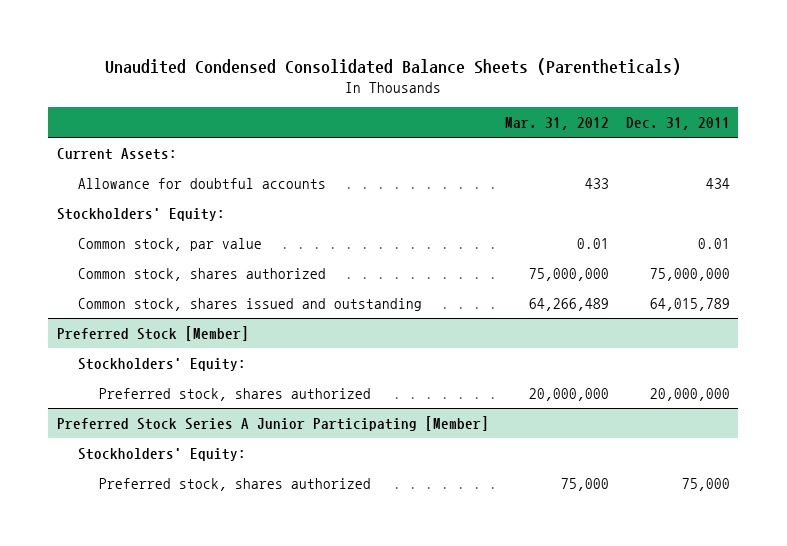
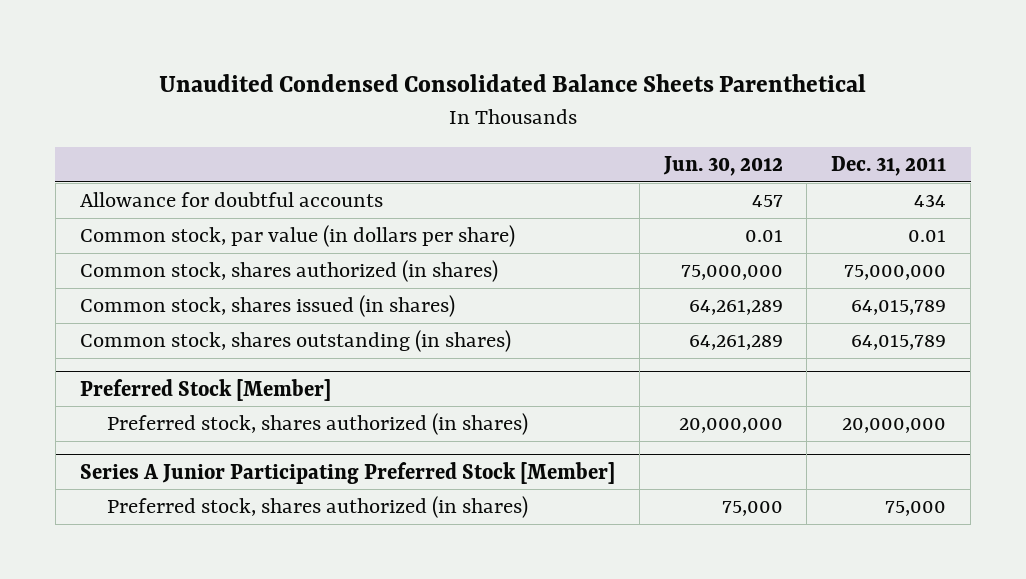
- Unaudited Condensed Consolidated Balance Sheets (Parentheticals)
+ Unaudited Condensed Consolidated Balance Sheets Parenthetical
- | Mar. 31, 2012 | Dec. 31, 2011
+ | Jun. 30, 2012 | Dec. 31, 2011
- Current Assets:
- Stockholders' Equity:
- Common stock, par value | 0.01 | 0.01
- Common stock, shares authorized | 75,000,000 | 75,000,000
- Common stock, shares issued and outstanding | 64,266,489 | 64,015,789
+ Common stock, par value (in dollars per share) | 0.01 | 0.01
+ Common stock, shares authorized (in shares) | 75,000,000 | 75,000,000
+ Common stock, shares issued (in shares) | 64,261,289 | 64,015,789
+ Common stock, shares outstanding (in shares) | 64,261,289 | 64,015,789
@ Preferred Stock [Member]
- Stockholders' Equity:
- Preferred stock, shares authorized | 20,000,000 | 20,000,000
- Preferred Stock Series A Junior Participating [Member]
- Stockholders' Equity:
- Preferred stock, shares authorized | 75,000 | 75,000
@ Preferred Stock [Member]
+ Preferred stock, shares authorized (in shares) | 20,000,000 | 20,000,000
+ Series A Junior Participating Preferred Stock [Member]
+ Preferred stock, shares authorized (in shares) | 75,000 | 75,000

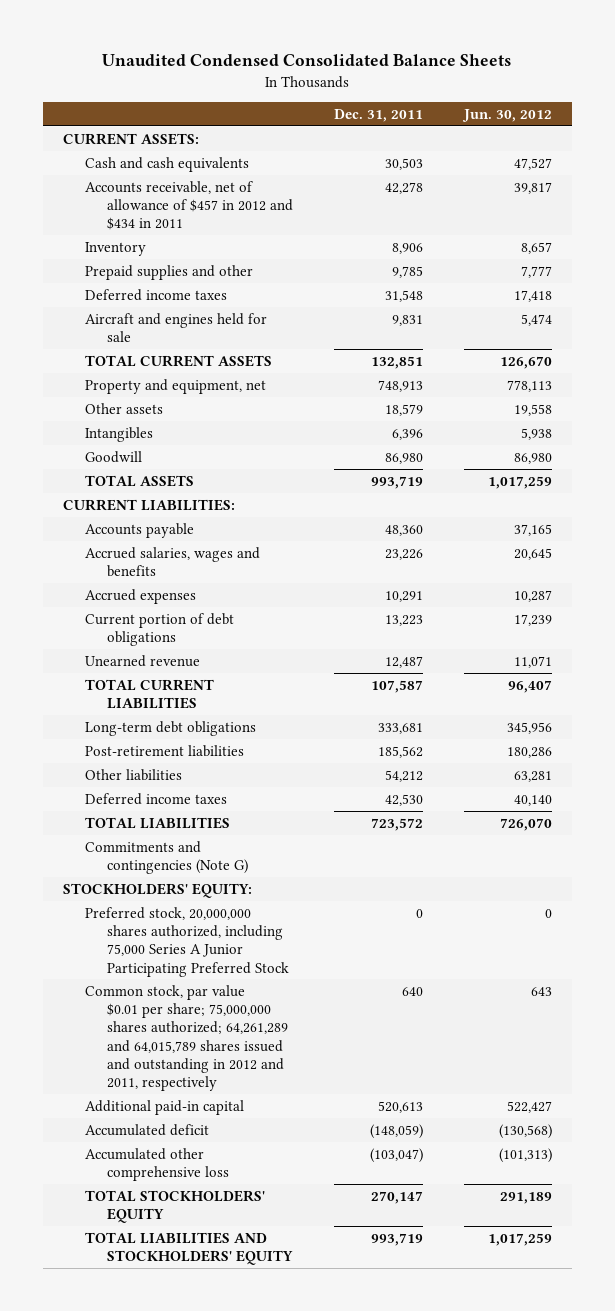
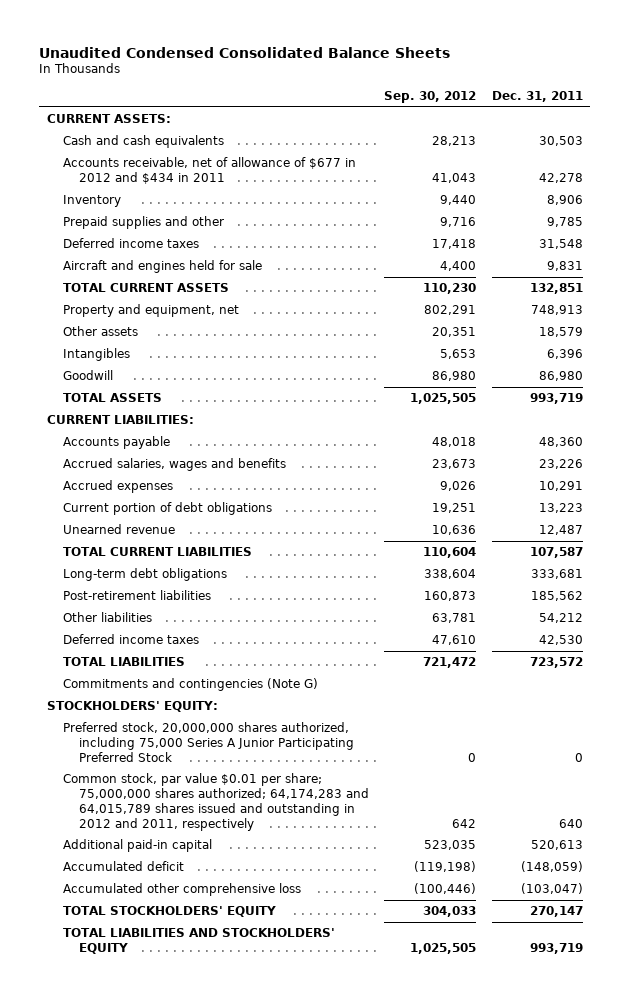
- | Dec. 31, 2011 | Jun. 30, 2012
+ | Sep. 30, 2012 | Dec. 31, 2011
- Accounts receivable, net of allowance of $457 in 2012 and $434 in 2011 | 42,278 | 39,817
+ Accounts receivable, net of allowance of $677 in 2012 and $434 in 2011 | 41,043 | 42,278
- Common stock, par value $0.01 per share; 75,000,000 shares authorized; 64,261,289 and 64,015,789 shares issued and outstanding in 2012 and 2011, respectively | 640 | 643
+ Common stock, par value $0.01 per share; 75,000,000 shares authorized; 64,174,283 and 64,015,789 shares issued and outstanding in 2012 and 2011, respectively | 642 | 640

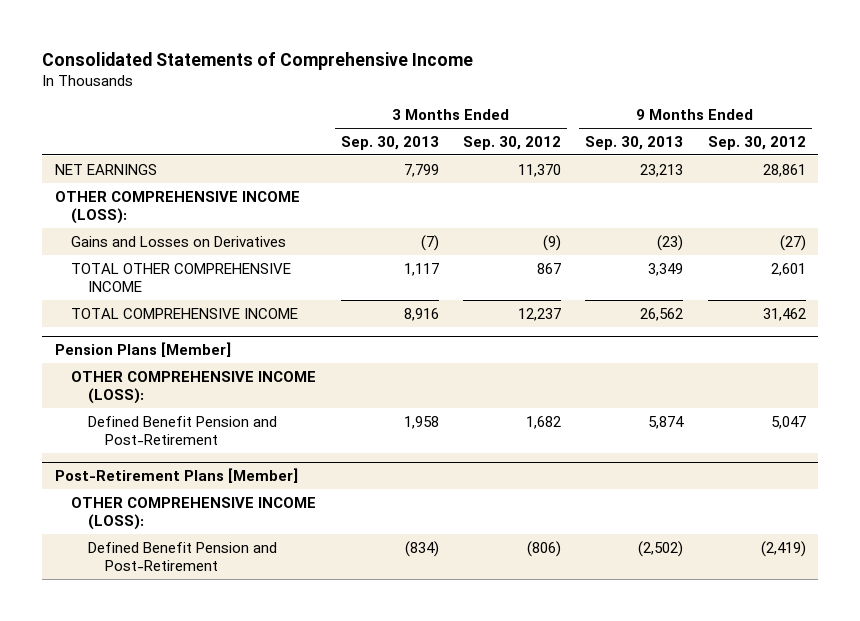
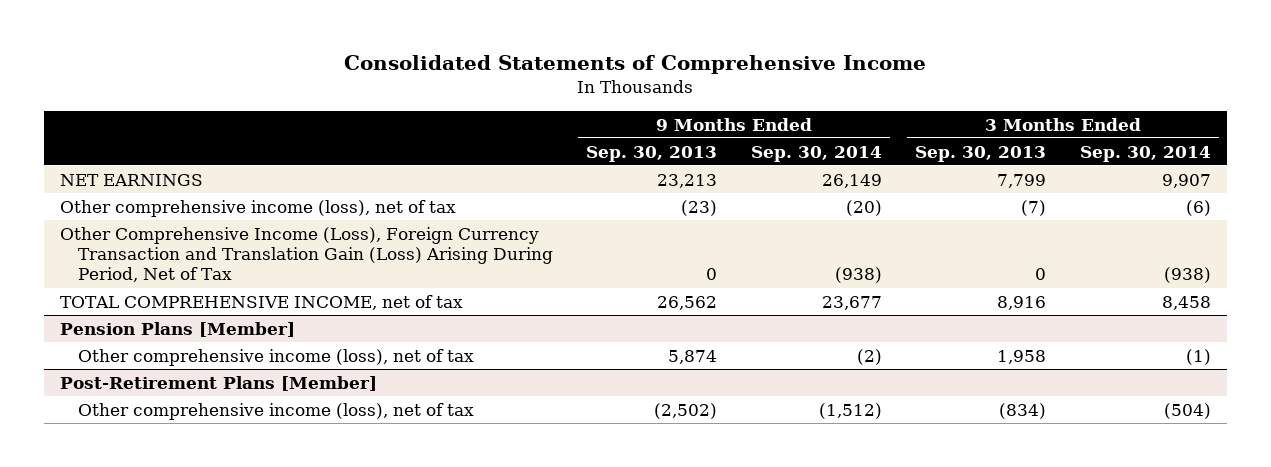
- | 3 Months Ended Sep. 30, 2013 | 3 Months Ended Sep. 30, 2012 | 9 Months Ended Sep. 30, 2013 | 9 Months Ended Sep. 30, 2012
+ | 9 Months Ended Sep. 30, 2013 | 9 Months Ended Sep. 30, 2014 | 3 Months Ended Sep. 30, 2013 | 3 Months Ended Sep. 30, 2014
- OTHER COMPREHENSIVE INCOME (LOSS):
- Gains and Losses on Derivatives | (7) | (9) | (23) | (27)
- TOTAL OTHER COMPREHENSIVE INCOME | 1,117 | 867 | 3,349 | 2,601
- TOTAL COMPREHENSIVE INCOME | 8,916 | 12,237 | 26,562 | 31,462
+ Other comprehensive income (loss), net of tax | (23) | (20) | (7) | (6)
+ Other Comprehensive Income (Loss), Foreign Currency Transaction and Translation Gain (Loss) Arising During Period, Net of Tax | 0 | (938) | 0 | (938)
+ TOTAL COMPREHENSIVE INCOME, net of tax | 26,562 | 23,677 | 8,916 | 8,458
@ Pension Plans [Member]
- OTHER COMPREHENSIVE INCOME (LOSS):
- Defined Benefit Pension and Post-Retirement | 1,958 | 1,682 | 5,874 | 5,047
+ Other comprehensive income (loss), net of tax | 5,874 | (2) | 1,958 | (1)
@ Post-Retirement Plans [Member]
- OTHER COMPREHENSIVE INCOME (LOSS):
- Defined Benefit Pension and Post-Retirement | (834) | (806) | (2,502) | (2,419)
+ Other comprehensive income (loss), net of tax | (2,502) | (1,512) | (834) | (504)

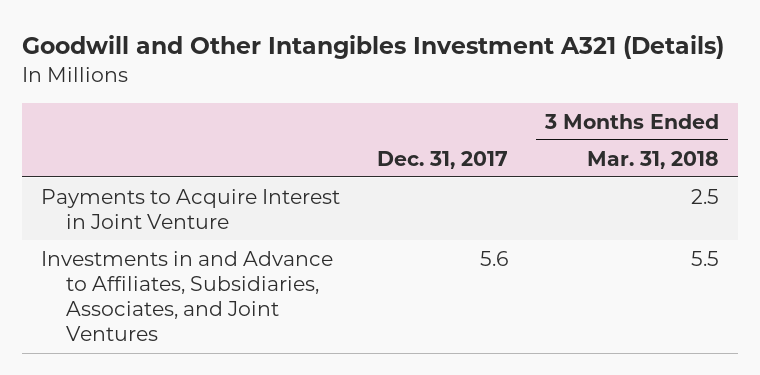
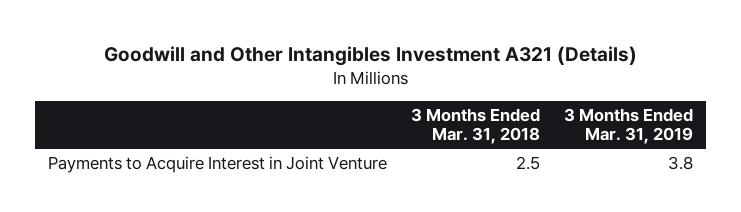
- | Dec. 31, 2017 | 3 Months Ended Mar. 31, 2018
+ | 3 Months Ended Mar. 31, 2018 | 3 Months Ended Mar. 31, 2019
- Investments in and Advance to Affiliates, Subsidiaries, Associates, and Joint Ventures | 5.6 | 5.5

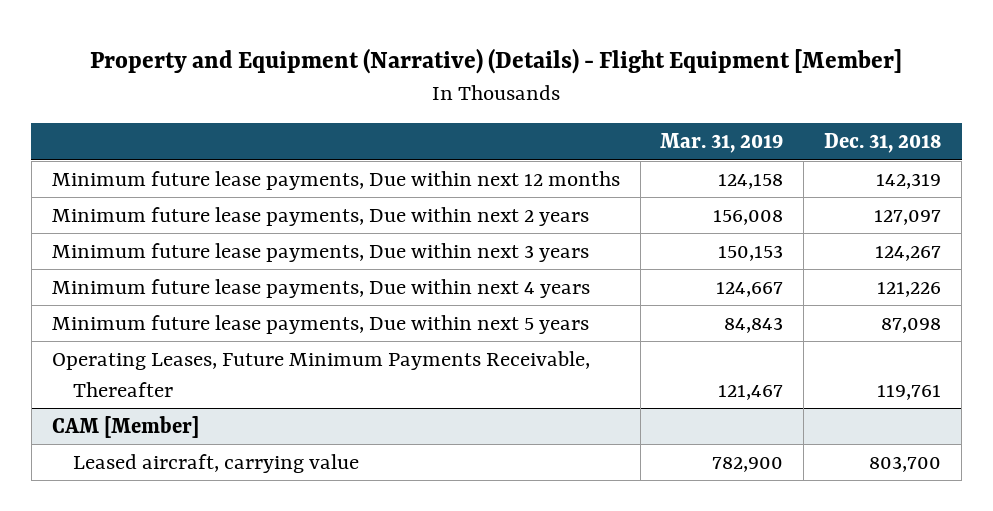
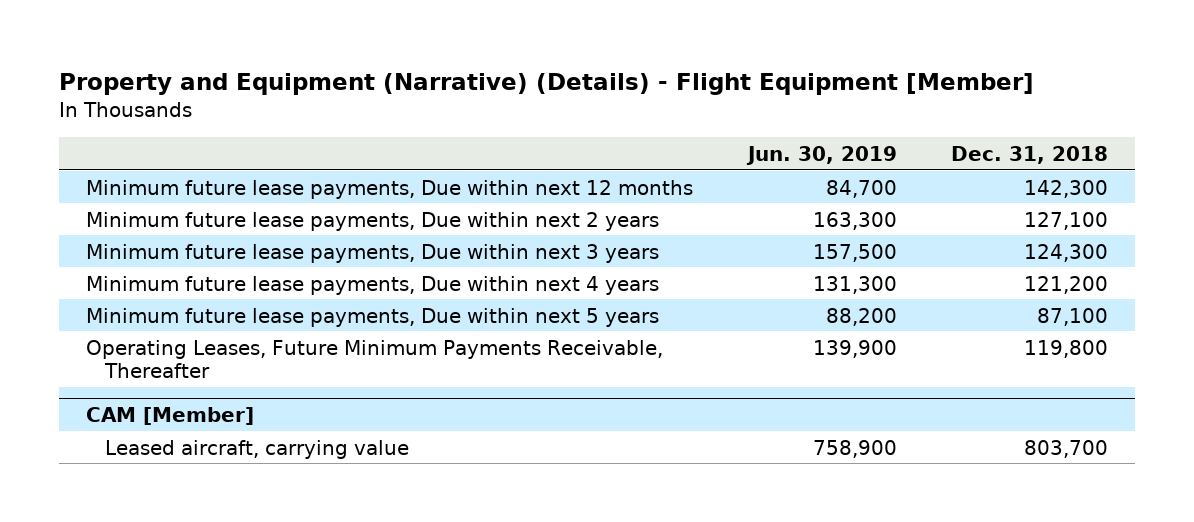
- | Mar. 31, 2019 | Dec. 31, 2018
+ | Jun. 30, 2019 | Dec. 31, 2018
- Minimum future lease payments, Due within next 12 months | 124,158 | 142,319
- Minimum future lease payments, Due within next 2 years | 156,008 | 127,097
- Minimum future lease payments, Due within next 3 years | 150,153 | 124,267
- Minimum future lease payments, Due within next 4 years | 124,667 | 121,226
- Minimum future lease payments, Due within next 5 years | 84,843 | 87,098
- Operating Leases, Future Minimum Payments Receivable, Thereafter | 121,467 | 119,761
+ Minimum future lease payments, Due within next 12 months | 84,700 | 142,300
+ Minimum future lease payments, Due within next 2 years | 163,300 | 127,100
+ Minimum future lease payments, Due within next 3 years | 157,500 | 124,300
+ Minimum future lease payments, Due within next 4 years | 131,300 | 121,200
+ Minimum future lease payments, Due within next 5 years | 88,200 | 87,100
+ Operating Leases, Future Minimum Payments Receivable, Thereafter | 139,900 | 119,800

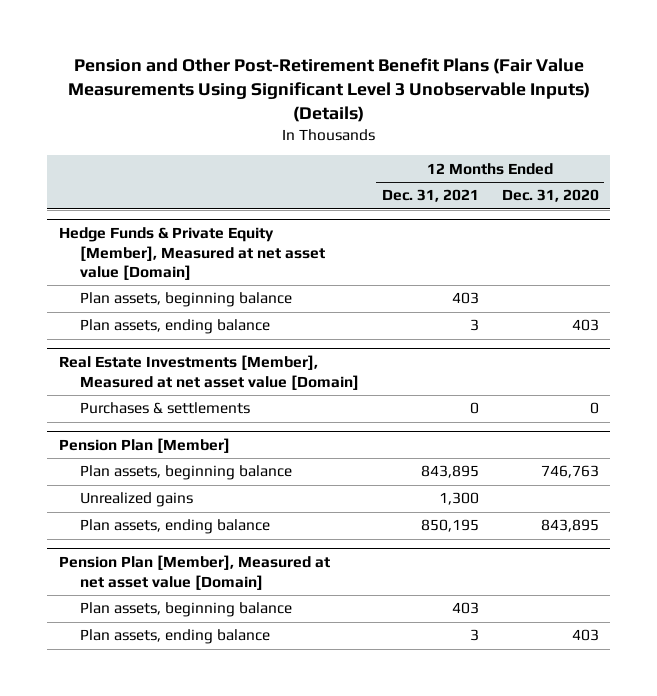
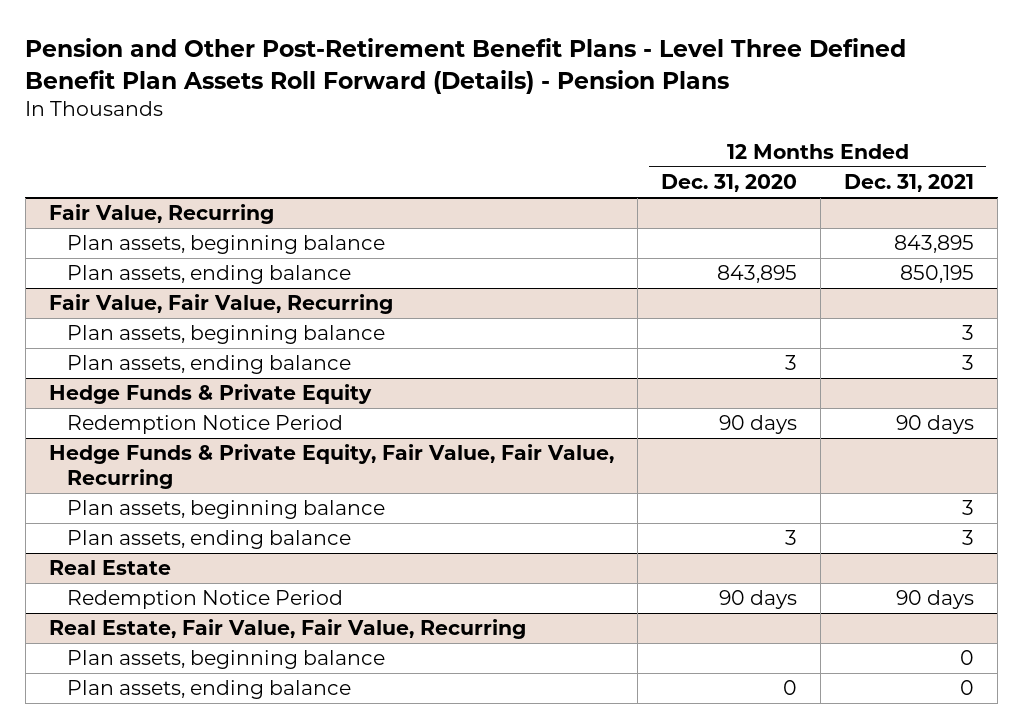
- Pension and Other Post-Retirement Benefit Plans (Fair Value Measurements Using Significant Level 3 Unobservable Inputs) (Details)
+ Pension and Other Post-Retirement Benefit Plans - Level Three Defined Benefit Plan Assets Roll Forward (Details) - Pension Plans
- | 12 Months Ended Dec. 31, 2021 | 12 Months Ended Dec. 31, 2020
+ | 12 Months Ended Dec. 31, 2020 | 12 Months Ended Dec. 31, 2021
- Hedge Funds & Private Equity [Member], Measured at net asset value [Domain]
- Plan assets, beginning balance | 403 |
- Plan assets, ending balance | 3 | 403
- Real Estate Investments [Member], Measured at net asset value [Domain]
- Purchases & settlements | 0 | 0
- Pension Plan [Member]
- Plan assets, beginning balance | 843,895 | 746,763
- Unrealized gains | 1,300 |
+ Fair Value, Recurring
+ Plan assets, beginning balance | | 843,895
- Pension Plan [Member], Measured at net asset value [Domain]
- Plan assets, beginning balance | 403 |
- Plan assets, ending balance | 3 | 403
+ Fair Value, Fair Value, Recurring
+ Plan assets, beginning balance | | 3
+ Plan assets, ending balance | 3 | 3
+ Hedge Funds & Private Equity
+ Redemption Notice Period | 90 days | 90 days
+ Hedge Funds & Private Equity, Fair Value, Fair Value, Recurring
+ Plan assets, beginning balance | | 3
+ Plan assets, ending balance | 3 | 3
+ Real Estate
+ Redemption Notice Period | 90 days | 90 days
+ Real Estate, Fair Value, Fair Value, Recurring
+ Plan assets, beginning balance | | 0
+ Plan assets, ending balance | 0 | 0

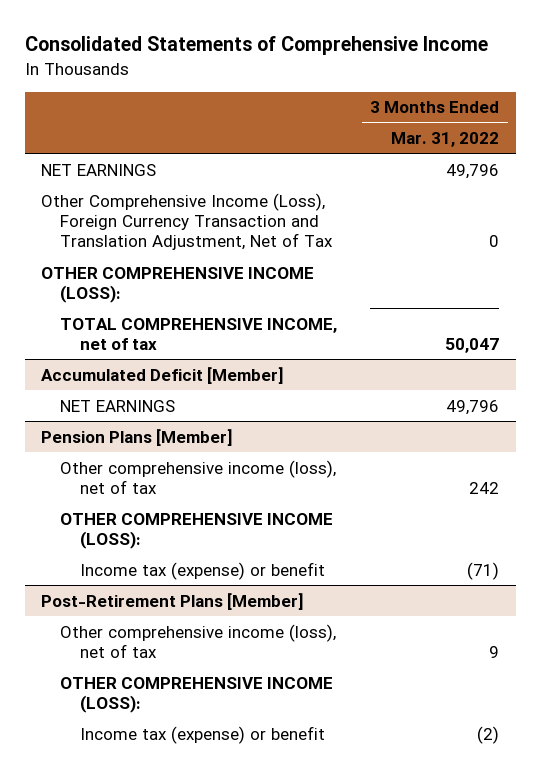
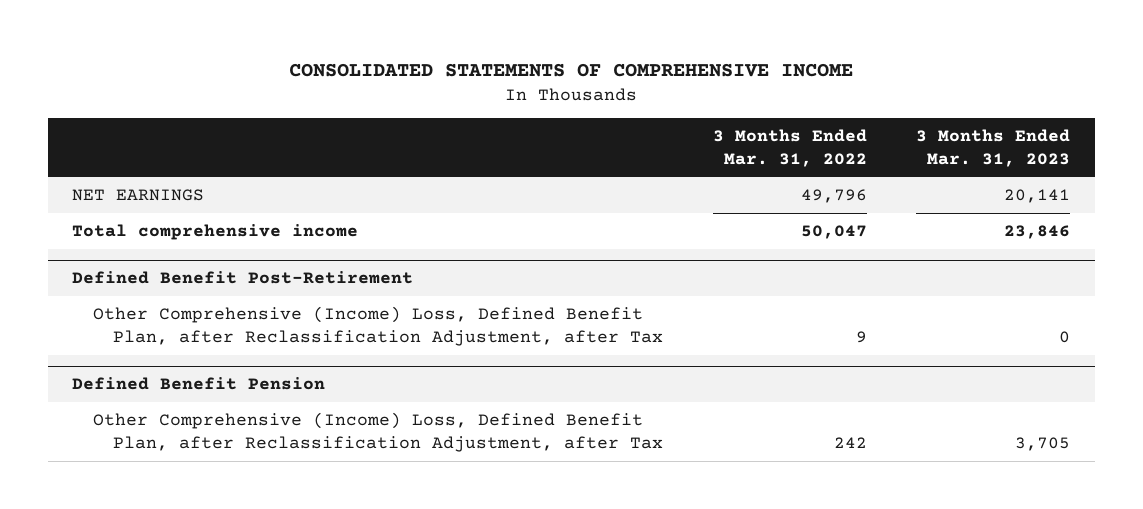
- Consolidated Statements of Comprehensive Income
+ CONSOLIDATED STATEMENTS OF COMPREHENSIVE INCOME
- | 3 Months Ended Mar. 31, 2022
+ | 3 Months Ended Mar. 31, 2022 | 3 Months Ended Mar. 31, 2023
- Other Comprehensive Income (Loss), Foreign Currency Transaction and Translation Adjustment, Net of Tax | 0
- OTHER COMPREHENSIVE INCOME (LOSS):
- TOTAL COMPREHENSIVE INCOME, net of tax | 50,047
- Accumulated Deficit [Member]
- NET EARNINGS | 49,796
- Pension Plans [Member]
- Other comprehensive income (loss), net of tax | 242
- OTHER COMPREHENSIVE INCOME (LOSS):
- Income tax (expense) or benefit | (71)
- Post-Retirement Plans [Member]
- Other comprehensive income (loss), net of tax | 9
- OTHER COMPREHENSIVE INCOME (LOSS):
- Income tax (expense) or benefit | (2)
+ Total comprehensive income | 50,047 | 23,846
+ Defined Benefit Post-Retirement
+ Other Comprehensive (Income) Loss, Defined Benefit Plan, after Reclassification Adjustment, after Tax | 9 | 0
+ Defined Benefit Pension
+ Other Comprehensive (Income) Loss, Defined Benefit Plan, after Reclassification Adjustment, after Tax | 242 | 3,705

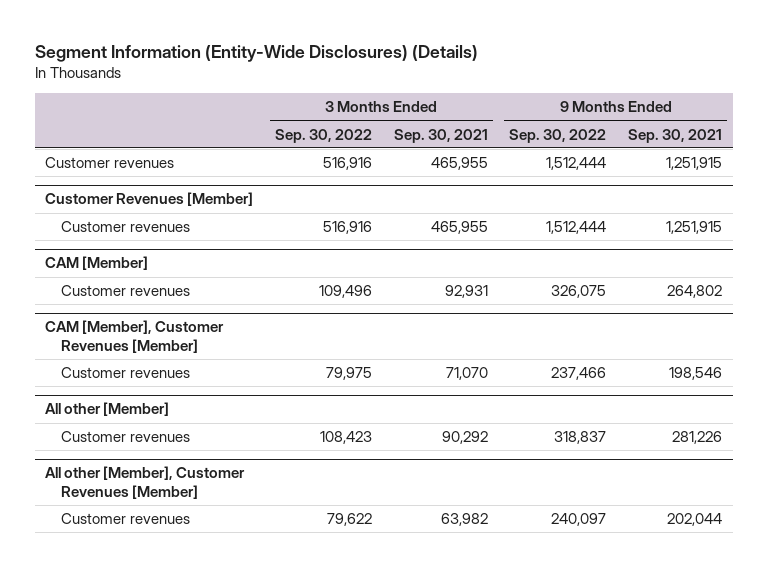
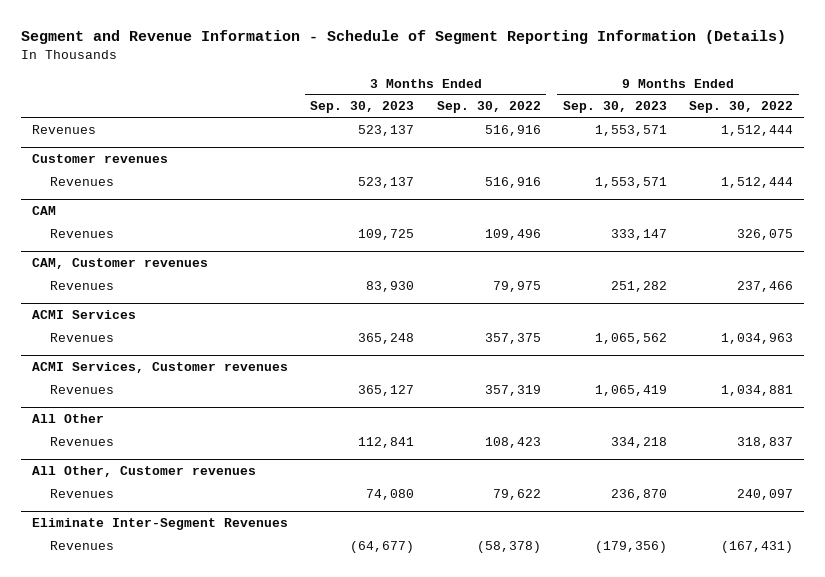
- Segment Information (Entity-Wide Disclosures) (Details)
+ Segment and Revenue Information - Schedule of Segment Reporting Information (Details)
- | 3 Months Ended Sep. 30, 2022 | 3 Months Ended Sep. 30, 2021 | 9 Months Ended Sep. 30, 2022 | 9 Months Ended Sep. 30, 2021
+ | 3 Months Ended Sep. 30, 2023 | 3 Months Ended Sep. 30, 2022 | 9 Months Ended Sep. 30, 2023 | 9 Months Ended Sep. 30, 2022
- Customer revenues | 516,916 | 465,955 | 1,512,444 | 1,251,915
- Customer Revenues [Member]
- Customer revenues | 516,916 | 465,955 | 1,512,444 | 1,251,915
- CAM [Member]
- Customer revenues | 109,496 | 92,931 | 326,075 | 264,802
- CAM [Member], Customer Revenues [Member]
- Customer revenues | 79,975 | 71,070 | 237,466 | 198,546
- All other [Member]
- Customer revenues | 108,423 | 90,292 | 318,837 | 281,226
- All other [Member], Customer Revenues [Member]
- Customer revenues | 79,622 | 63,982 | 240,097 | 202,044
+ Revenues | 523,137 | 516,916 | 1,553,571 | 1,512,444
+ Customer revenues
+ Revenues | 523,137 | 516,916 | 1,553,571 | 1,512,444
+ CAM
+ Revenues | 109,725 | 109,496 | 333,147 | 326,075
+ CAM, Customer revenues
+ Revenues | 83,930 | 79,975 | 251,282 | 237,466
+ ACMI Services
+ Revenues | 365,248 | 357,375 | 1,065,562 | 1,034,963
+ ACMI Services, Customer revenues
+ Revenues | 365,127 | 357,319 | 1,065,419 | 1,034,881
+ All Other
+ Revenues | 112,841 | 108,423 | 334,218 | 318,837
+ All Other, Customer revenues
+ Revenues | 74,080 | 79,622 | 236,870 | 240,097
+ Eliminate Inter-Segment Revenues
+ Revenues | (64,677) | (58,378) | (179,356) | (167,431)

